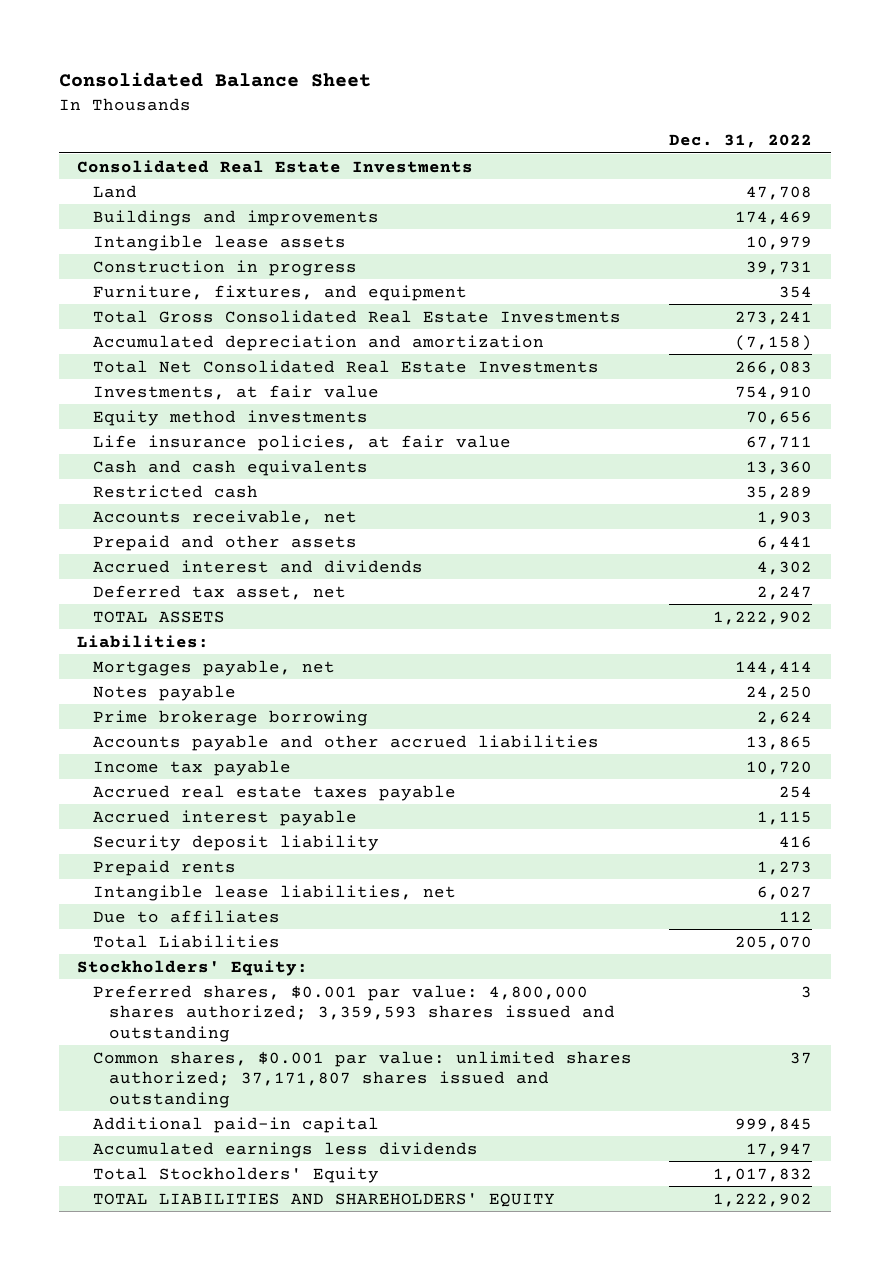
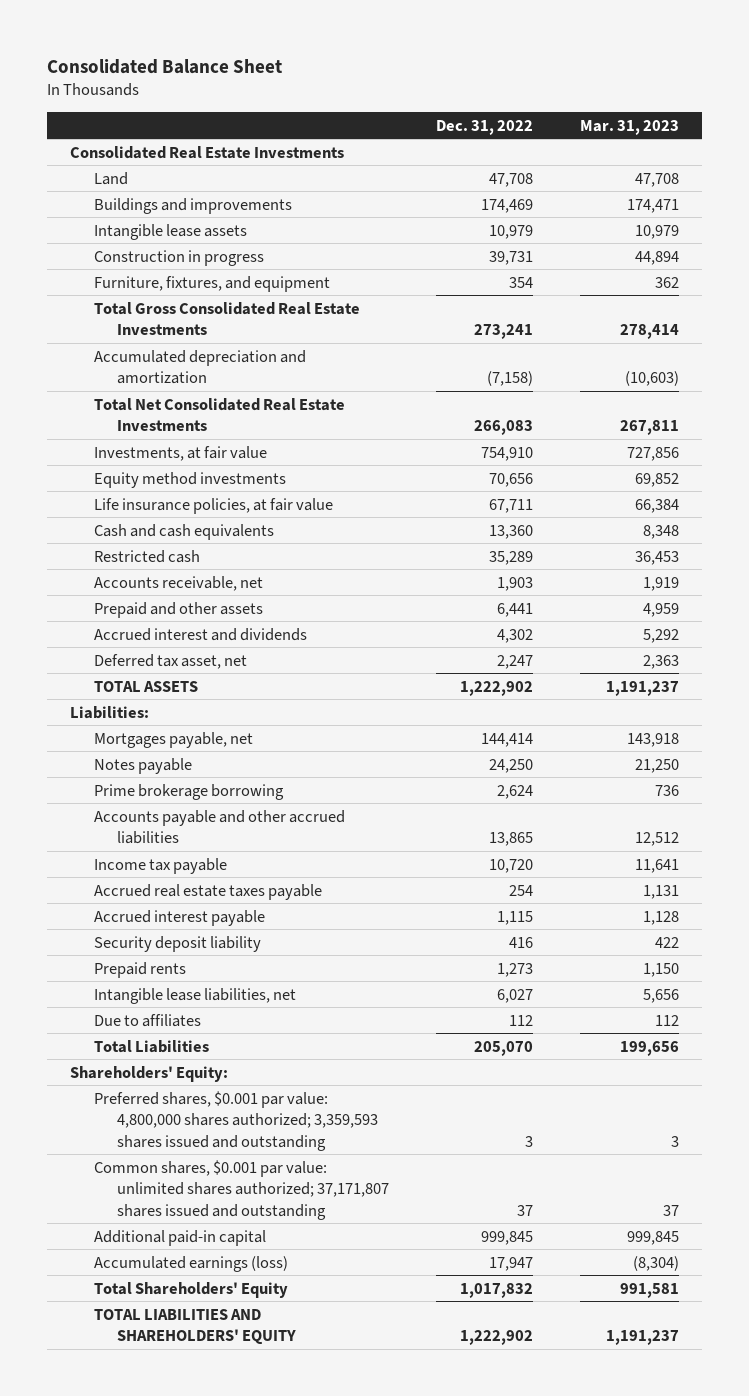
- | Dec. 31, 2022
+ | Dec. 31, 2022 | Mar. 31, 2023
- Stockholders' Equity:
+ Shareholders' Equity:
- Accumulated earnings less dividends | 17,947
- Total Stockholders' Equity | 1,017,832
+ Accumulated earnings (loss) | 17,947 | (8,304)
+ Total Shareholders' Equity | 1,017,832 | 991,581

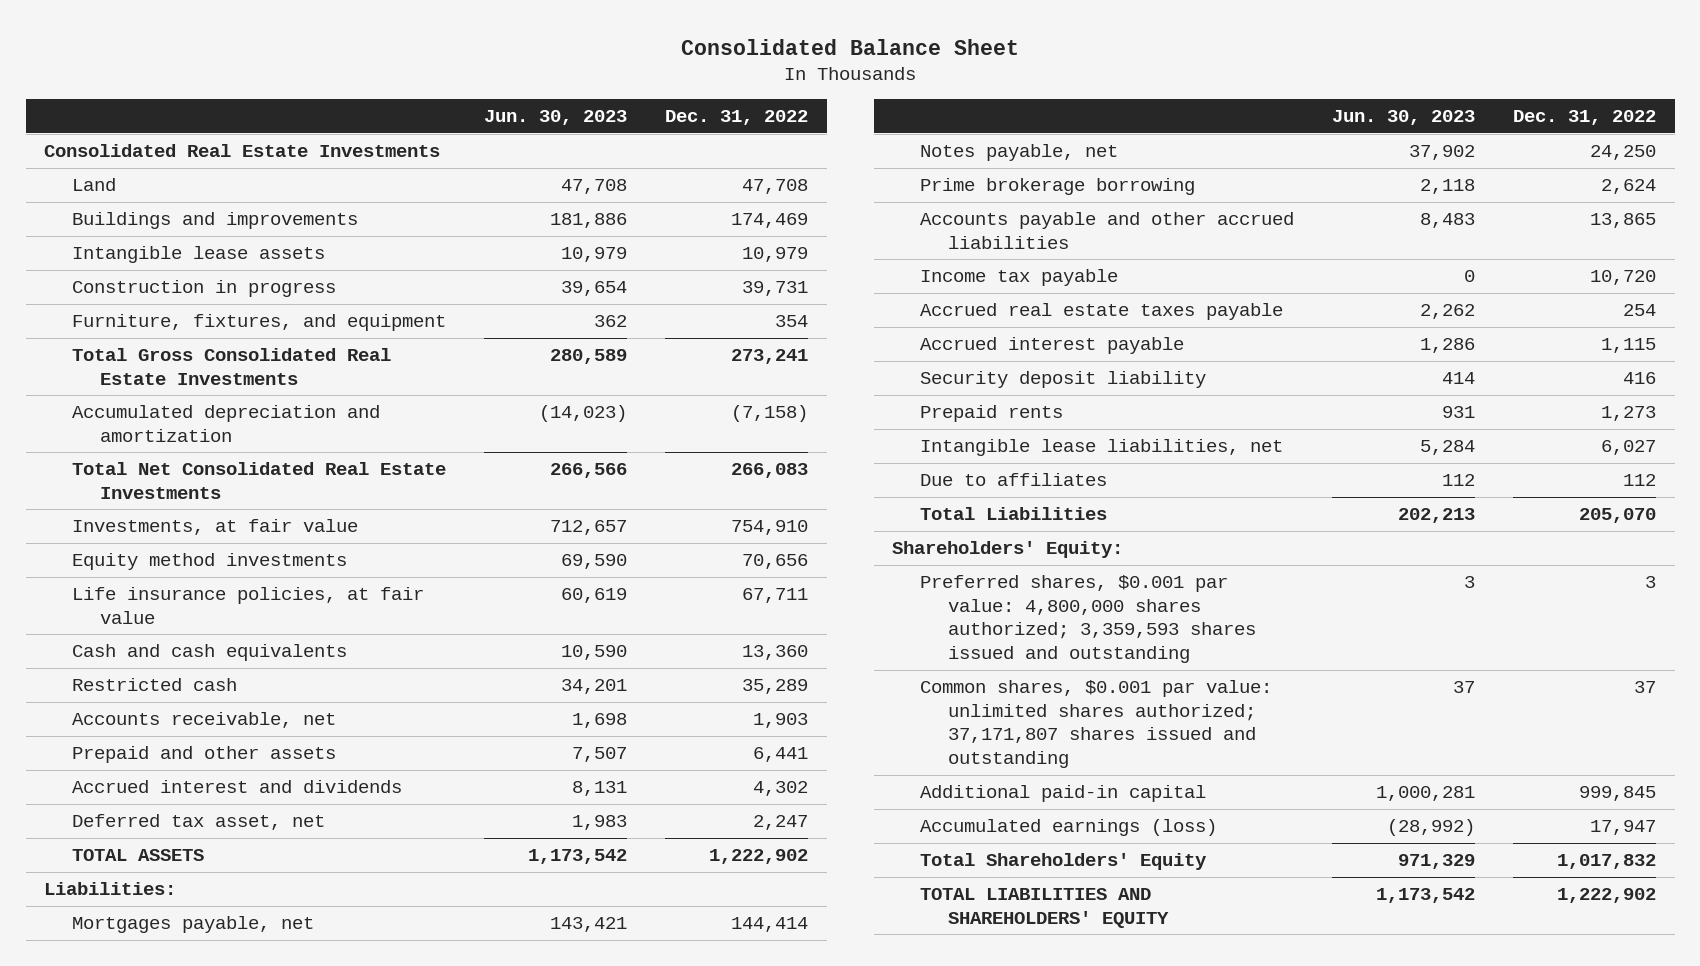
- | Dec. 31, 2022 | Mar. 31, 2023
+ | Jun. 30, 2023 | Dec. 31, 2022
- Notes payable | 24,250 | 21,250
+ Notes payable, net | 37,902 | 24,250

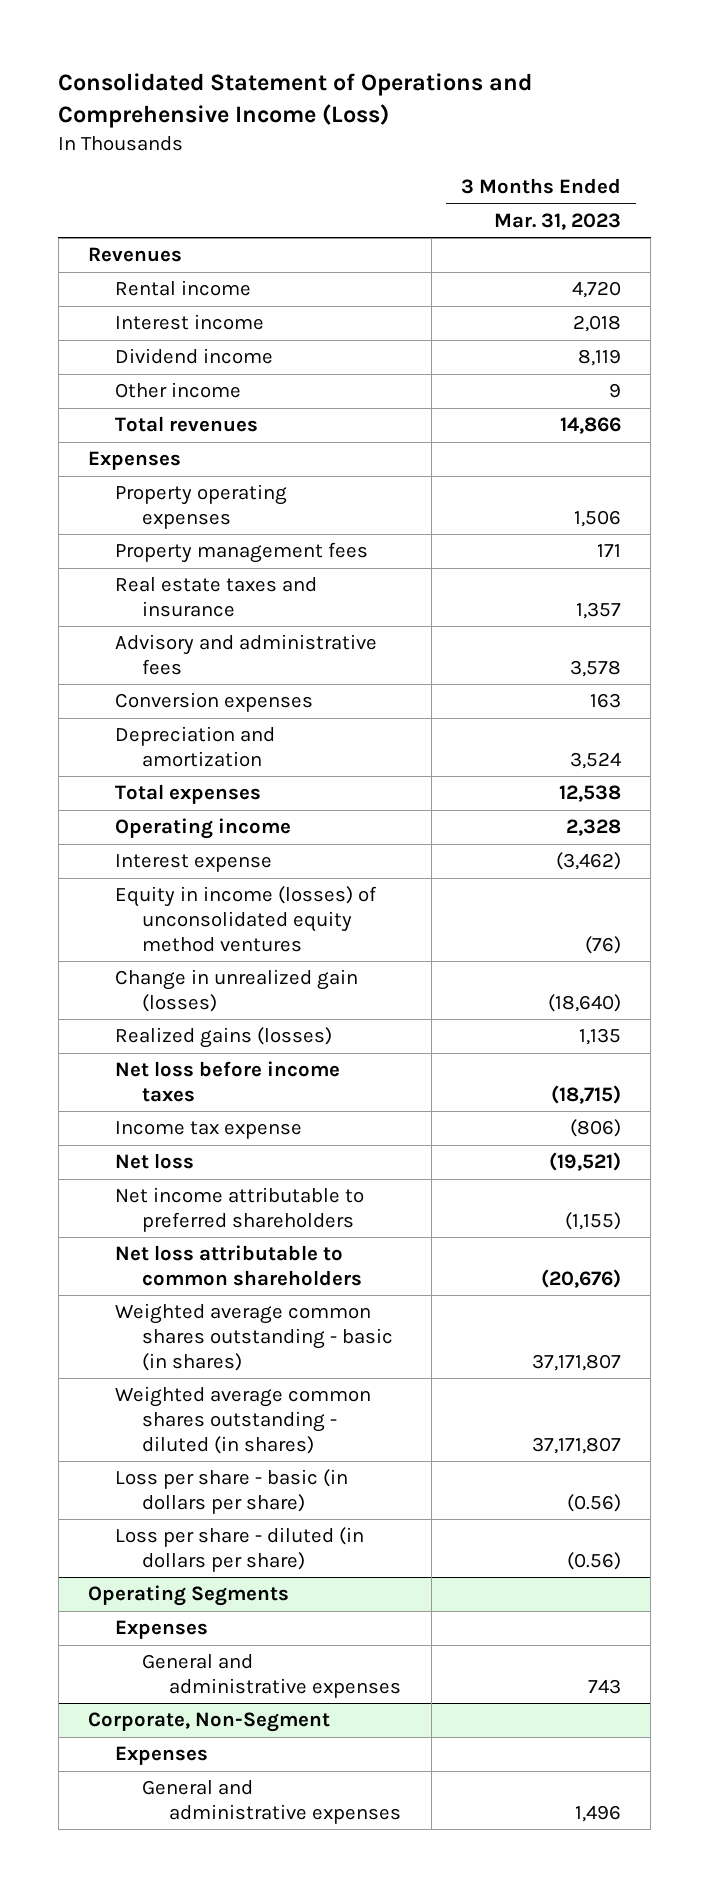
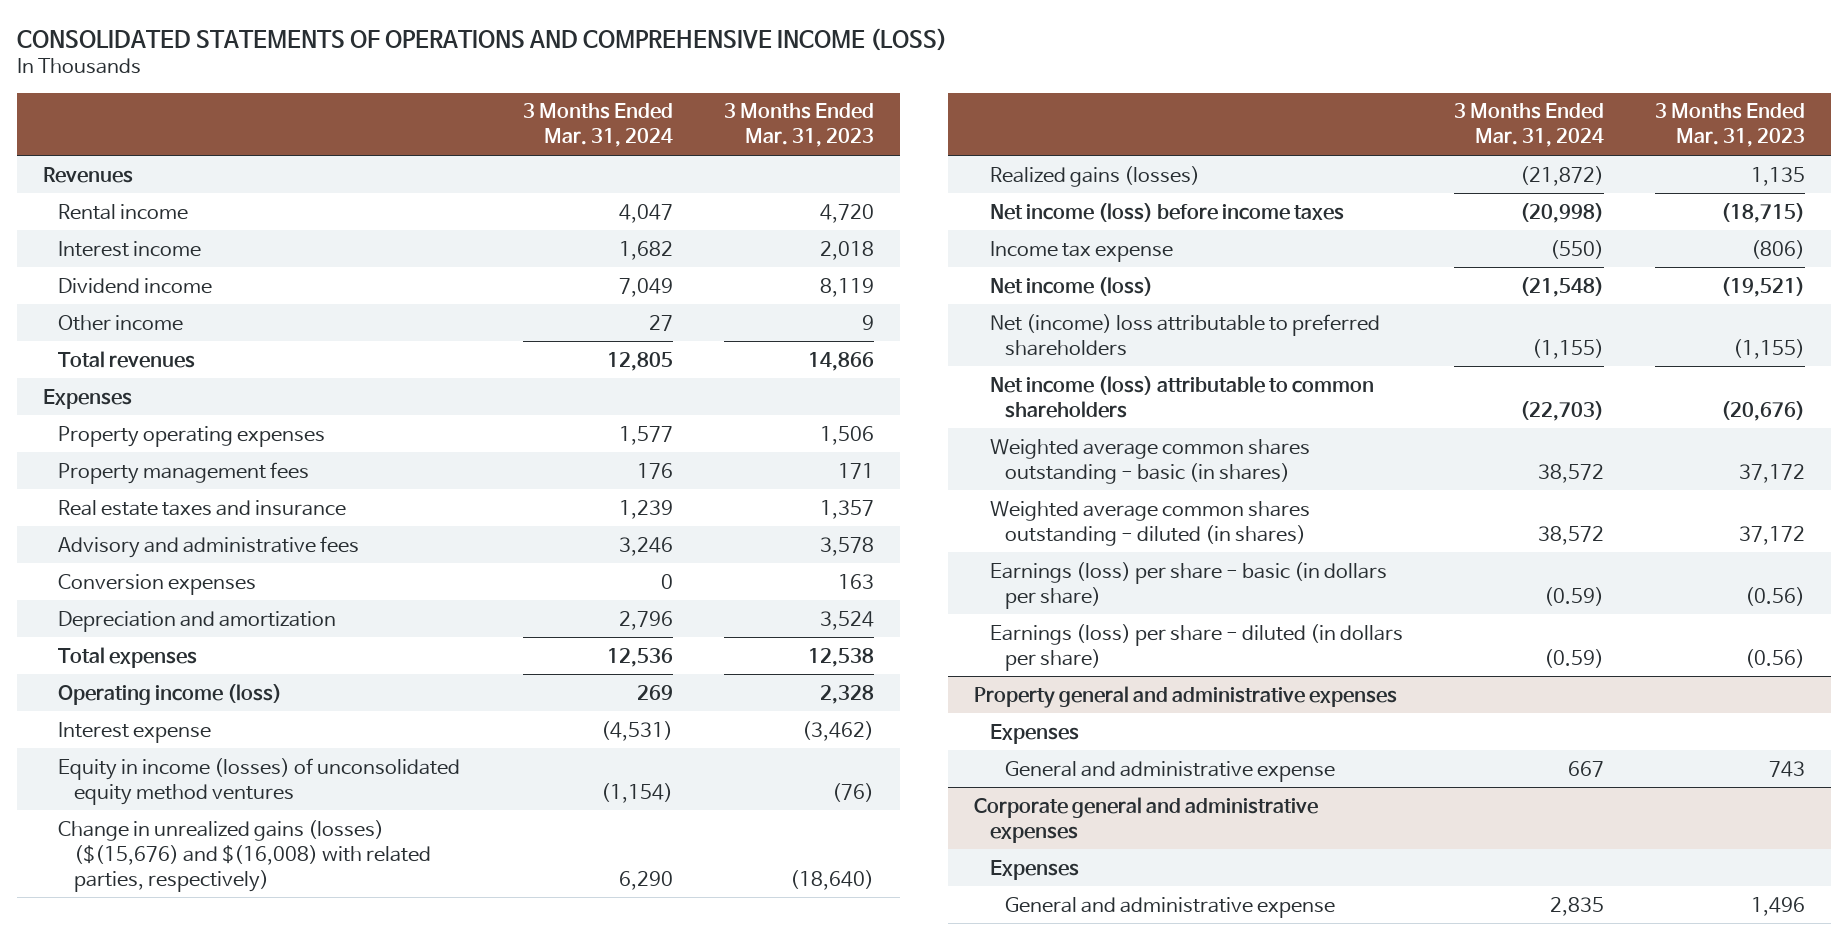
- Consolidated Statement of Operations and Comprehensive Income (Loss)
+ CONSOLIDATED STATEMENTS OF OPERATIONS AND COMPREHENSIVE INCOME (LOSS)
- | 3 Months Ended Mar. 31, 2023
+ | 3 Months Ended Mar. 31, 2024 | 3 Months Ended Mar. 31, 2023
- Operating income | 2,328
+ Operating income (loss) | 269 | 2,328
- Change in unrealized gain (losses) | (18,640)
+ Change in unrealized gains (losses) ($(15,676) and $(16,008) with related parties, respectively) | 6,290 | (18,640)
- Net loss before income taxes | (18,715)
+ Net income (loss) before income taxes | (20,998) | (18,715)
- Net loss | (19,521)
- Net income attributable to preferred shareholders | (1,155)
- Net loss attributable to common shareholders | (20,676)
- Weighted average common shares outstanding - basic (in shares) | 37,171,807
- Weighted average common shares outstanding - diluted (in shares) | 37,171,807
- Loss per share - basic (in dollars per share) | (0.56)
- Loss per share - diluted (in dollars per share) | (0.56)
- Operating Segments
+ Net income (loss) | (21,548) | (19,521)
+ Net (income) loss attributable to preferred shareholders | (1,155) | (1,155)
+ Net income (loss) attributable to common shareholders | (22,703) | (20,676)
+ Weighted average common shares outstanding - basic (in shares) | 38,572 | 37,172
+ Weighted average common shares outstanding - diluted (in shares) | 38,572 | 37,172
+ Earnings (loss) per share - basic (in dollars per share) | (0.59) | (0.56)
+ Earnings (loss) per share - diluted (in dollars per share) | (0.59) | (0.56)
+ Property general and administrative expenses
- General and administrative expenses | 743
- Corporate, Non-Segment
+ General and administrative expense | 667 | 743
+ Corporate general and administrative expenses
- General and administrative expenses | 1,496
+ General and administrative expense | 2,835 | 1,496

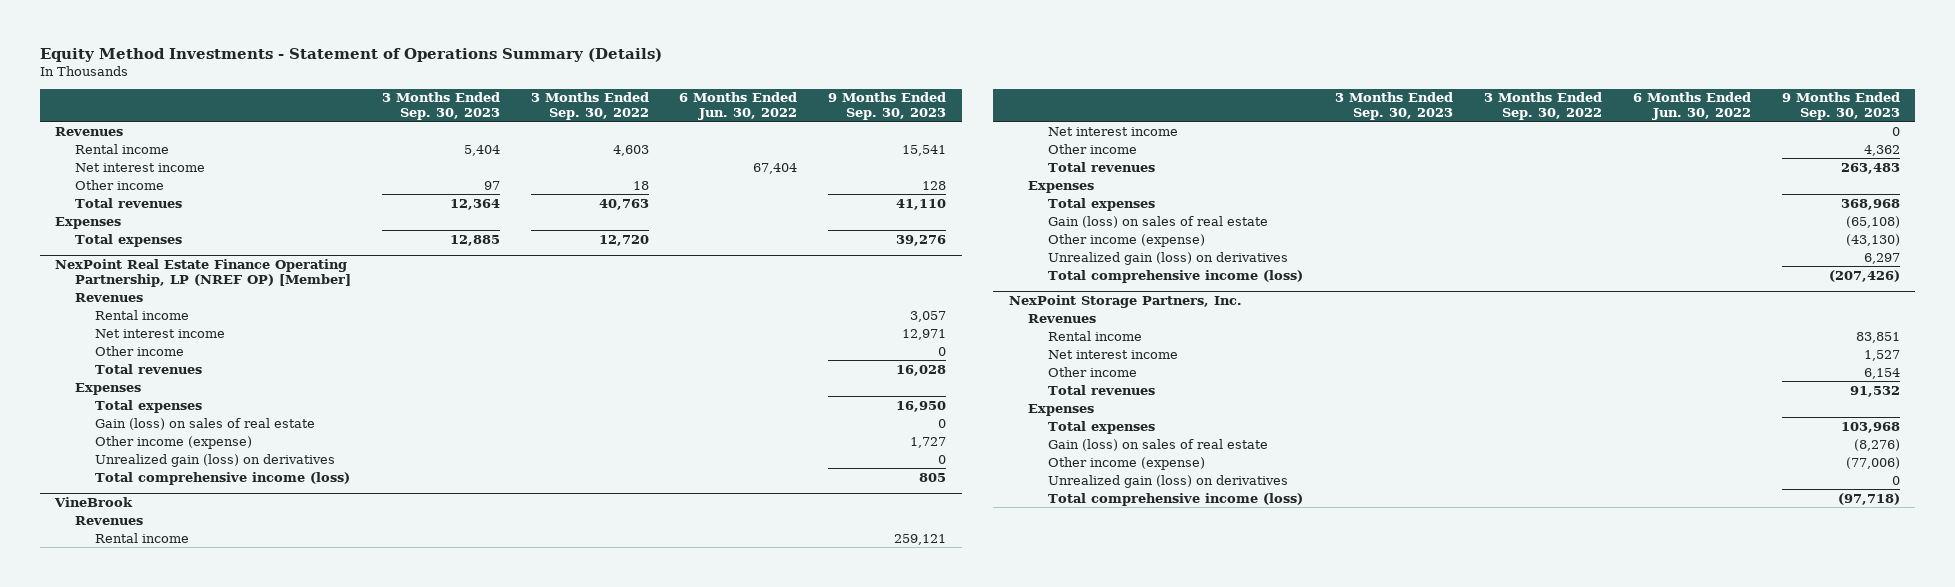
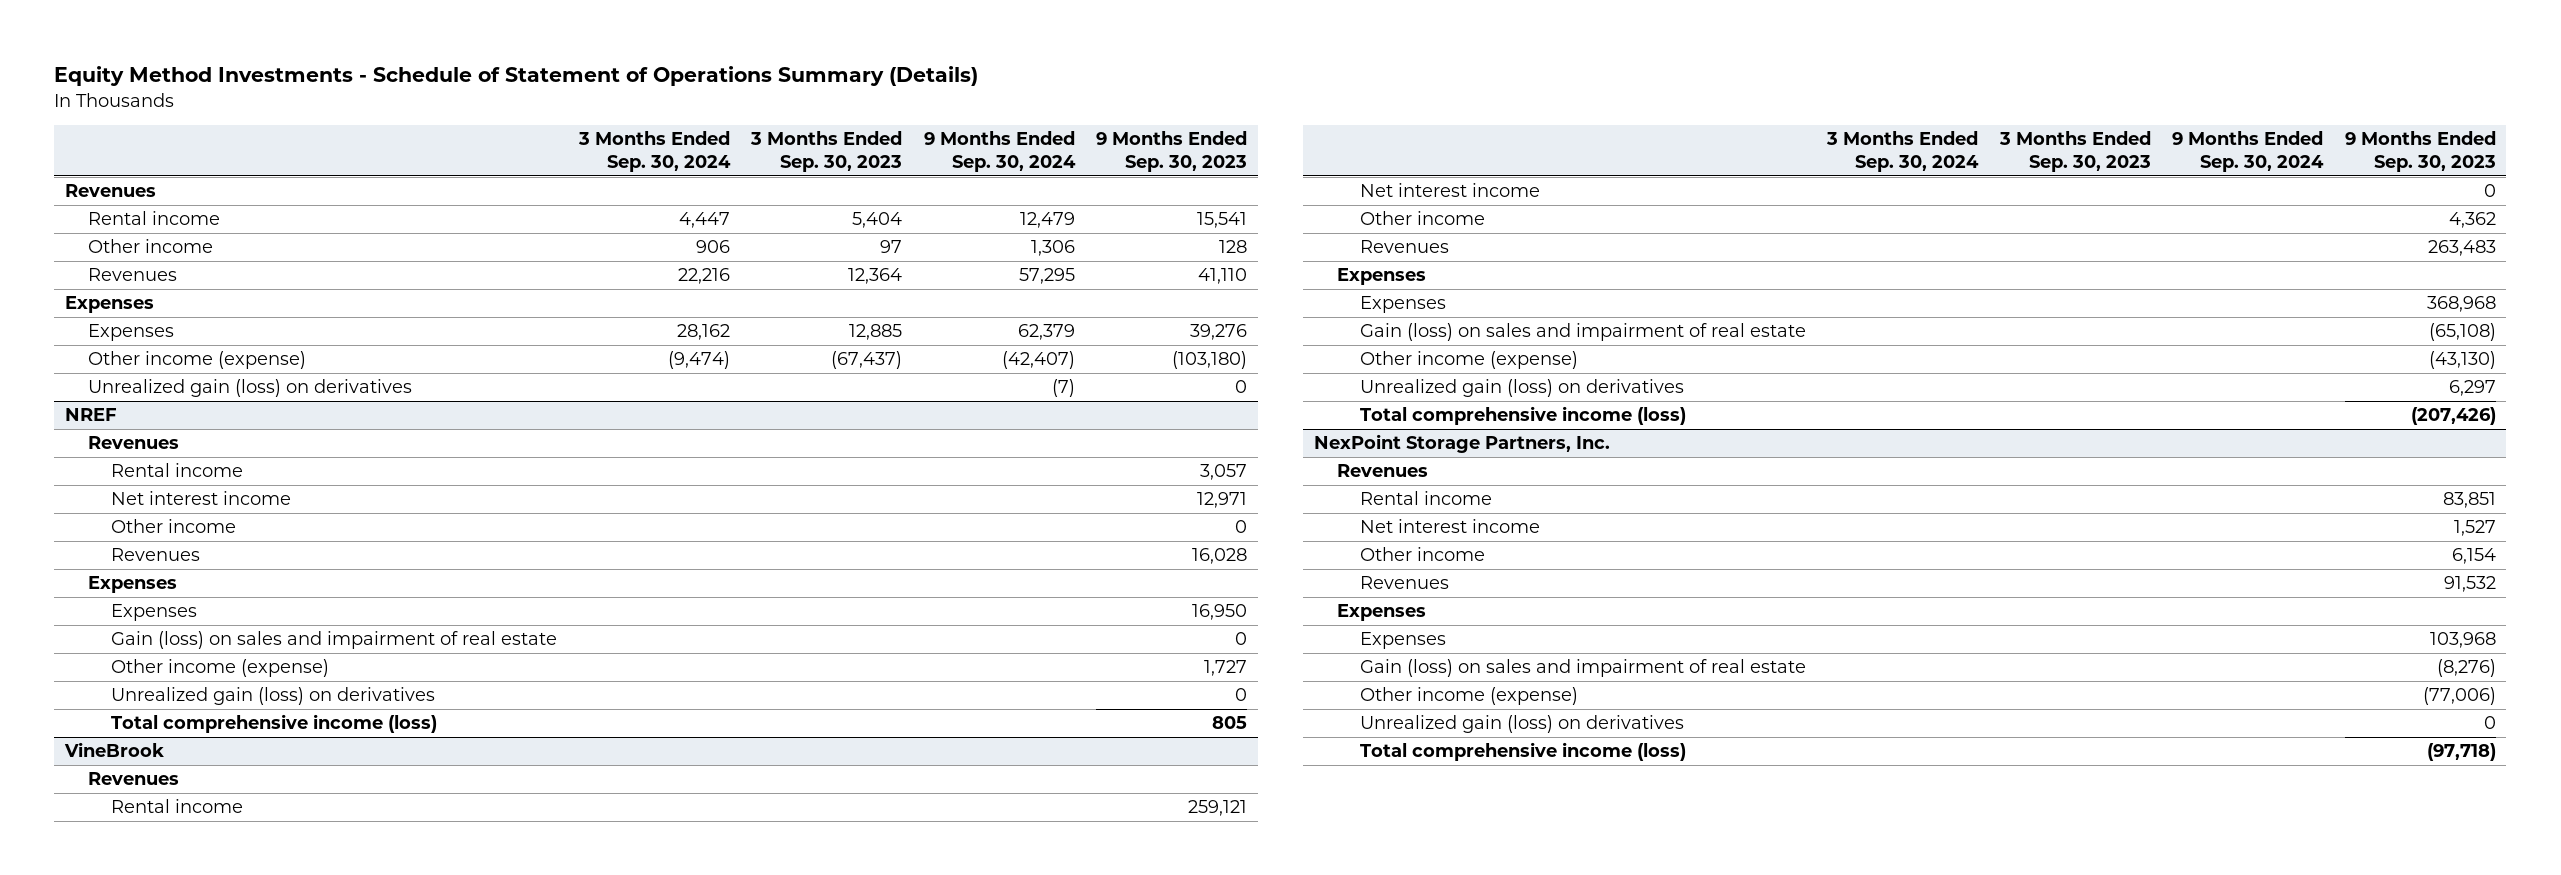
- Equity Method Investments - Statement of Operations Summary (Details)
+ Equity Method Investments - Schedule of Statement of Operations Summary (Details)
- | 3 Months Ended Sep. 30, 2023 | 3 Months Ended Sep. 30, 2022 | 6 Months Ended Jun. 30, 2022 | 9 Months Ended Sep. 30, 2023
+ | 3 Months Ended Sep. 30, 2024 | 3 Months Ended Sep. 30, 2023 | 9 Months Ended Sep. 30, 2024 | 9 Months Ended Sep. 30, 2023
- Net interest income | | | 67,404 |
- Total revenues | 12,364 | 40,763 | | 41,110
+ Revenues | 22,216 | 12,364 | 57,295 | 41,110
- Total expenses | 12,885 | 12,720 | | 39,276
- NexPoint Real Estate Finance Operating Partnership, LP (NREF OP) [Member]
+ Expenses | 28,162 | 12,885 | 62,379 | 39,276
+ Other income (expense) | (9,474) | (67,437) | (42,407) | (103,180)
+ Unrealized gain (loss) on derivatives | | | (7) | 0
+ NREF
- Total revenues | | | | 16,028
+ Revenues | | | | 16,028
- Total expenses | | | | 16,950
- Gain (loss) on sales of real estate | | | | 0
+ Expenses | | | | 16,950
+ Gain (loss) on sales and impairment of real estate | | | | 0
@ VineBrook
- Total revenues | | | | 263,483
+ Revenues | | | | 263,483
- Total expenses | | | | 368,968
- Gain (loss) on sales of real estate | | | | (65,108)
+ Expenses | | | | 368,968
+ Gain (loss) on sales and impairment of real estate | | | | (65,108)
@ NexPoint Storage Partners, Inc.
- Total revenues | | | | 91,532
+ Revenues | | | | 91,532
- Total expenses | | | | 103,968
- Gain (loss) on sales of real estate | | | | (8,276)
+ Expenses | | | | 103,968
+ Gain (loss) on sales and impairment of real estate | | | | (8,276)

